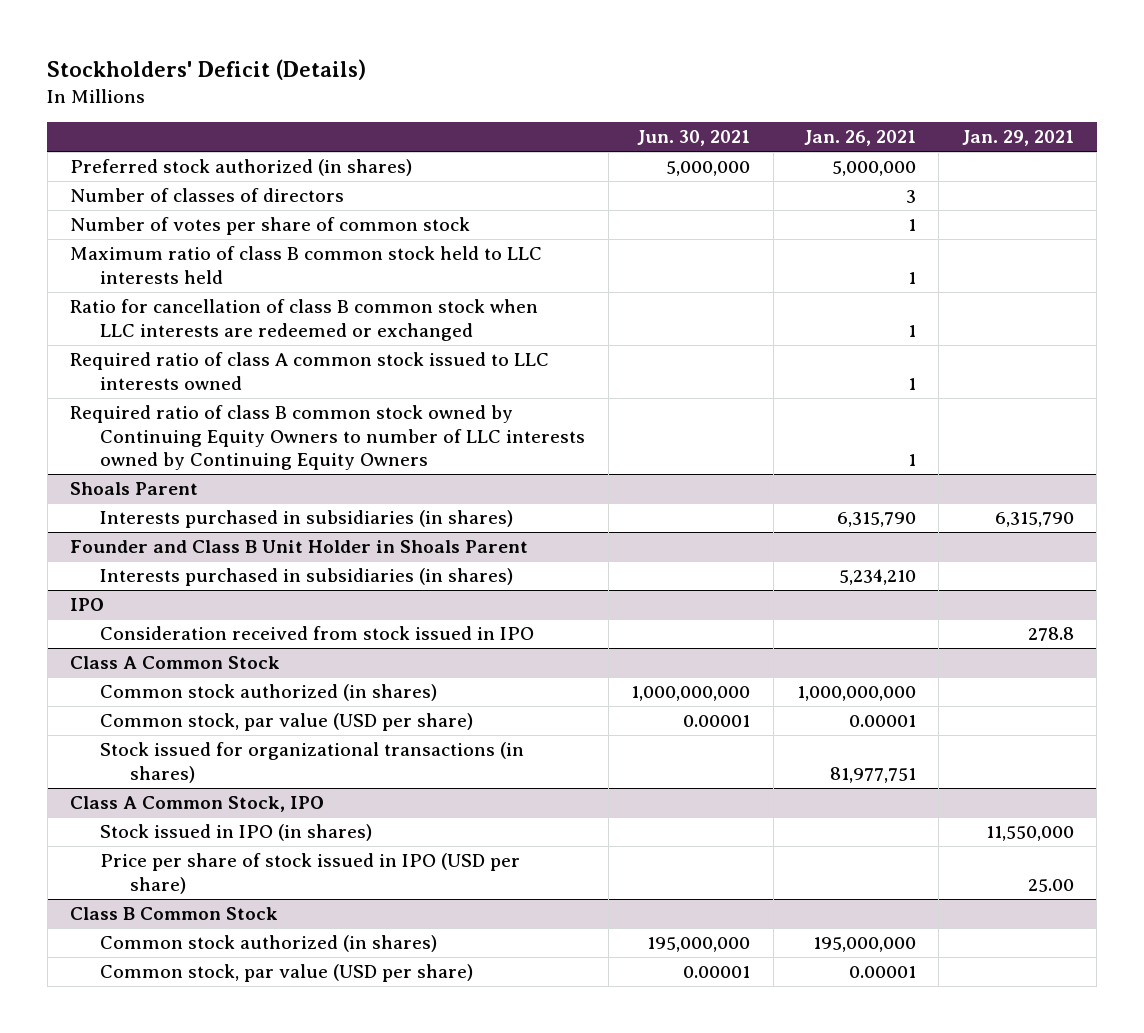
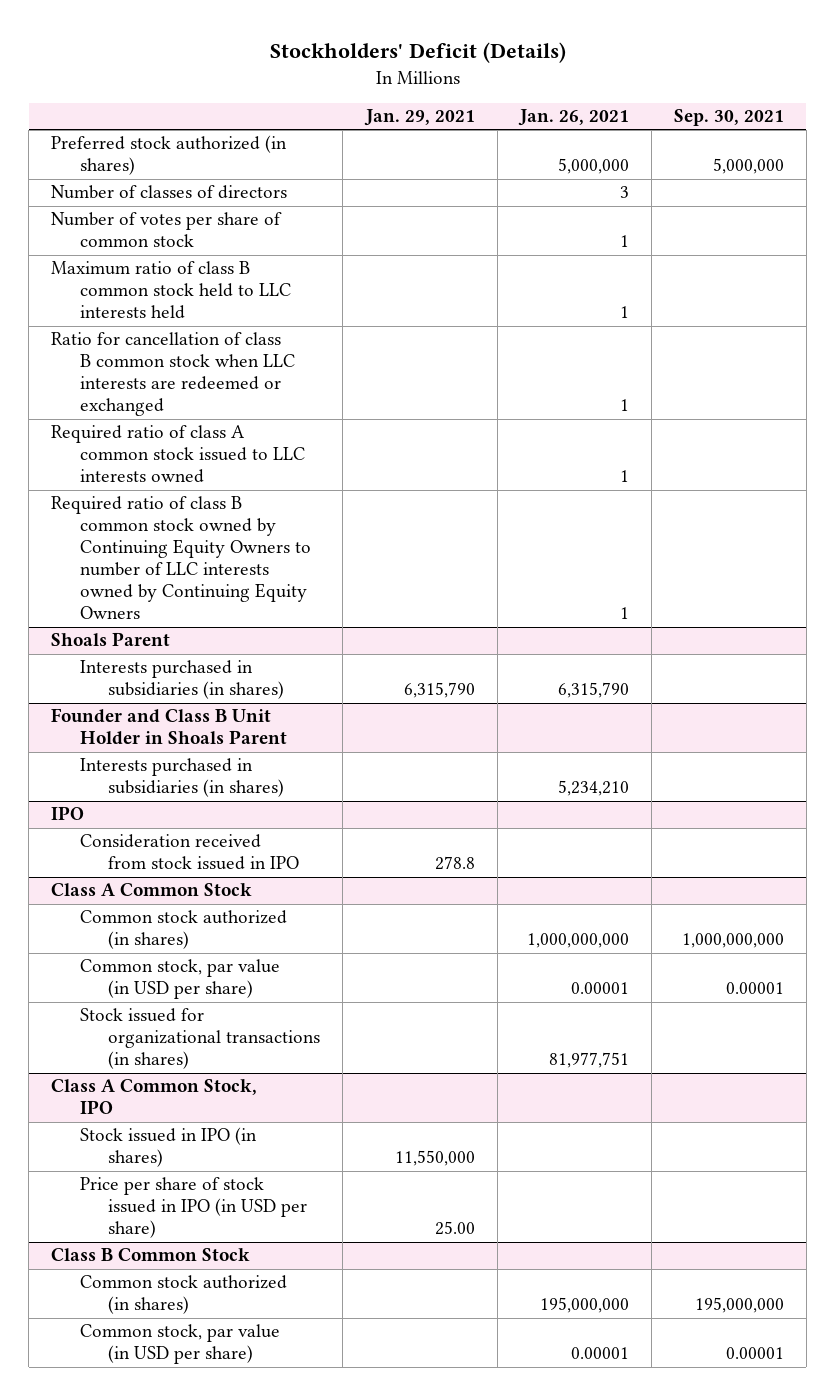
- | Jun. 30, 2021 | Jan. 26, 2021 | Jan. 29, 2021
+ | Jan. 29, 2021 | Jan. 26, 2021 | Sep. 30, 2021
@ Class A Common Stock
- Common stock, par value (USD per share) | 0.00001 | 0.00001 |
+ Common stock, par value (in USD per share) | | 0.00001 | 0.00001
@ Class A Common Stock, IPO
- Price per share of stock issued in IPO (USD per share) | | | 25.00
+ Price per share of stock issued in IPO (in USD per share) | 25.00 | |
@ Class B Common Stock
- Common stock, par value (USD per share) | 0.00001 | 0.00001 |
+ Common stock, par value (in USD per share) | | 0.00001 | 0.00001

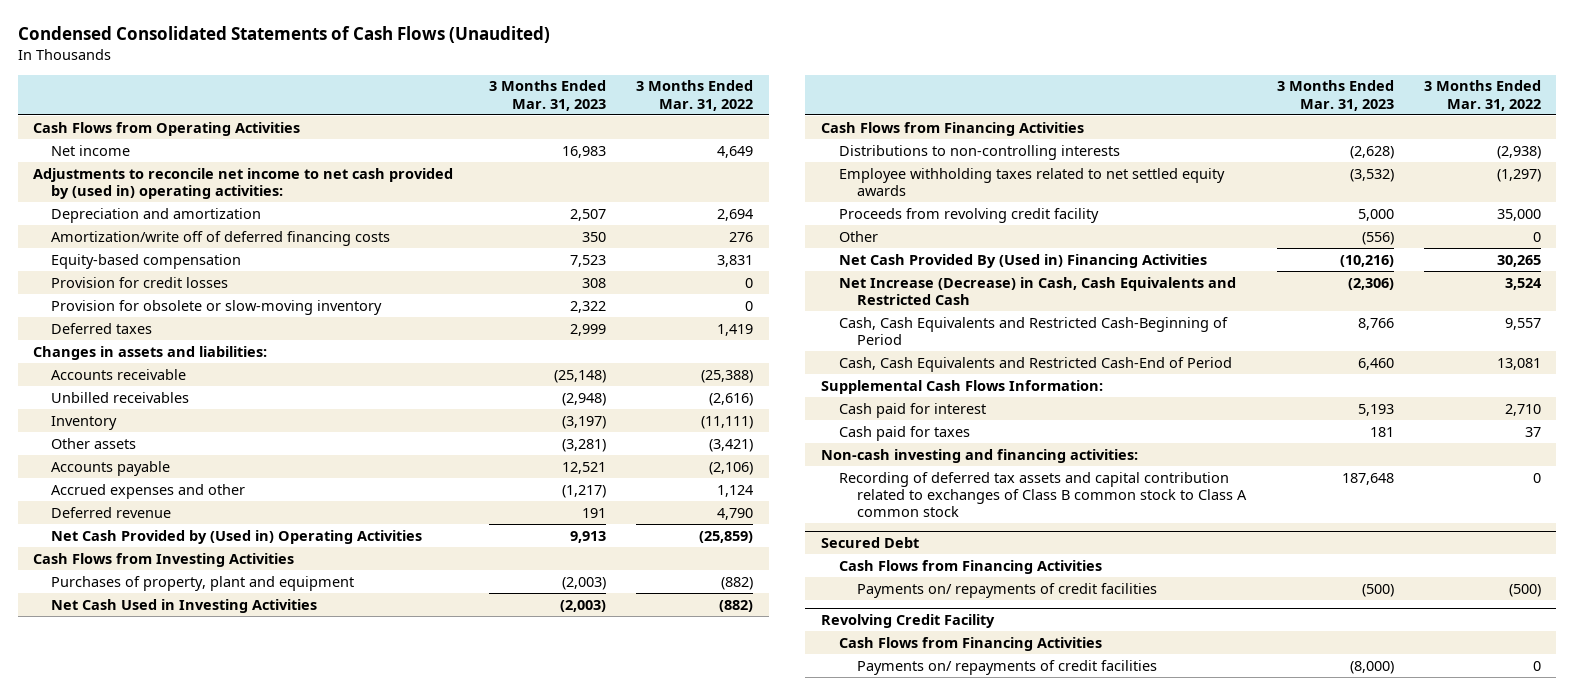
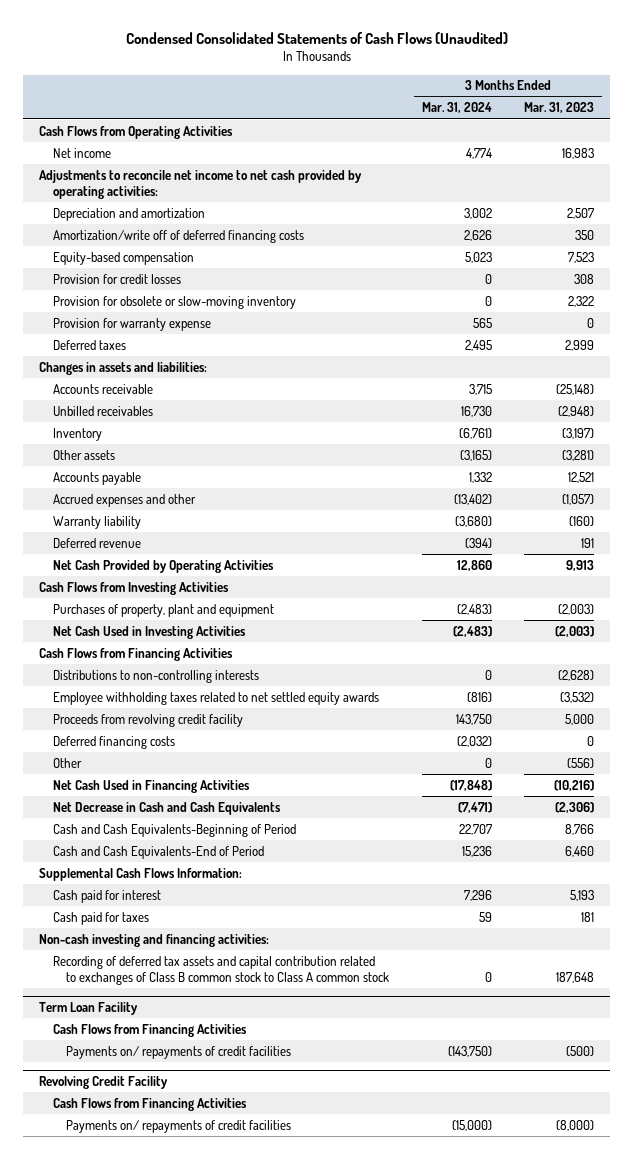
- | 3 Months Ended Mar. 31, 2023 | 3 Months Ended Mar. 31, 2022
+ | 3 Months Ended Mar. 31, 2024 | 3 Months Ended Mar. 31, 2023
- Adjustments to reconcile net income to net cash provided by (used in) operating activities:
+ Adjustments to reconcile net income to net cash provided by operating activities:
+ Provision for warranty expense | 565 | 0
- Accrued expenses and other | (1,217) | 1,124
+ Accrued expenses and other | (13,402) | (1,057)
+ Warranty liability | (3,680) | (160)
- Net Cash Provided by (Used in) Operating Activities | 9,913 | (25,859)
+ Net Cash Provided by Operating Activities | 12,860 | 9,913
+ Deferred financing costs | (2,032) | 0
- Net Cash Provided By (Used in) Financing Activities | (10,216) | 30,265
- Net Increase (Decrease) in Cash, Cash Equivalents and Restricted Cash | (2,306) | 3,524
- Cash, Cash Equivalents and Restricted Cash-Beginning of Period | 8,766 | 9,557
- Cash, Cash Equivalents and Restricted Cash-End of Period | 6,460 | 13,081
+ Net Cash Used in Financing Activities | (17,848) | (10,216)
+ Net Decrease in Cash and Cash Equivalents | (7,471) | (2,306)
+ Cash and Cash Equivalents-Beginning of Period | 22,707 | 8,766
+ Cash and Cash Equivalents-End of Period | 15,236 | 6,460
- Secured Debt
+ Term Loan Facility

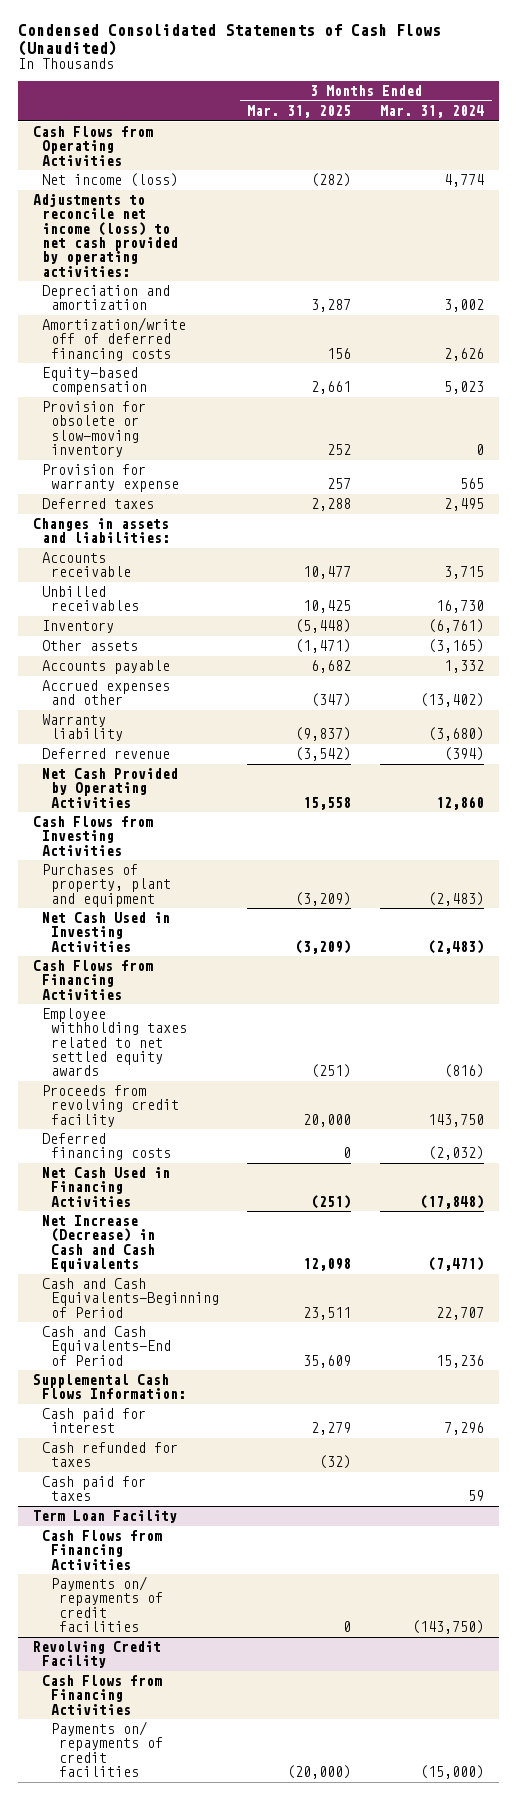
- | 3 Months Ended Mar. 31, 2024 | 3 Months Ended Mar. 31, 2023
+ | 3 Months Ended Mar. 31, 2025 | 3 Months Ended Mar. 31, 2024
- Net income | 4,774 | 16,983
- Adjustments to reconcile net income to net cash provided by operating activities:
+ Net income (loss) | (282) | 4,774
+ Adjustments to reconcile net income (loss) to net cash provided by operating activities:
- Provision for credit losses | 0 | 308
- Distributions to non-controlling interests | 0 | (2,628)
- Other | 0 | (556)
- Net Decrease in Cash and Cash Equivalents | (7,471) | (2,306)
+ Net Increase (Decrease) in Cash and Cash Equivalents | 12,098 | (7,471)
+ Cash refunded for taxes | (32) |
- Non-cash investing and financing activities:
- Recording of deferred tax assets and capital contribution related to exchanges of Class B common stock to Class A common stock | 0 | 187,648

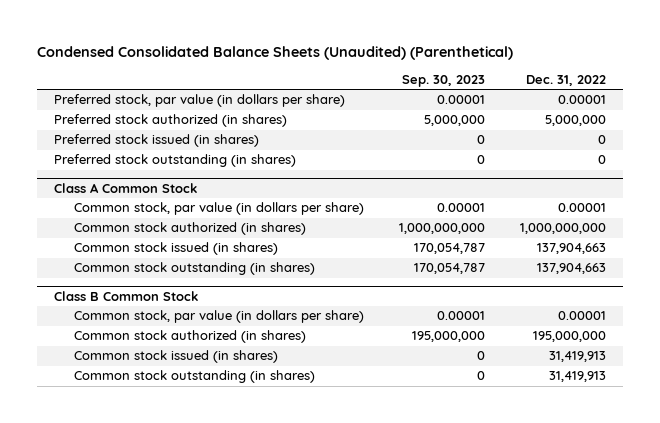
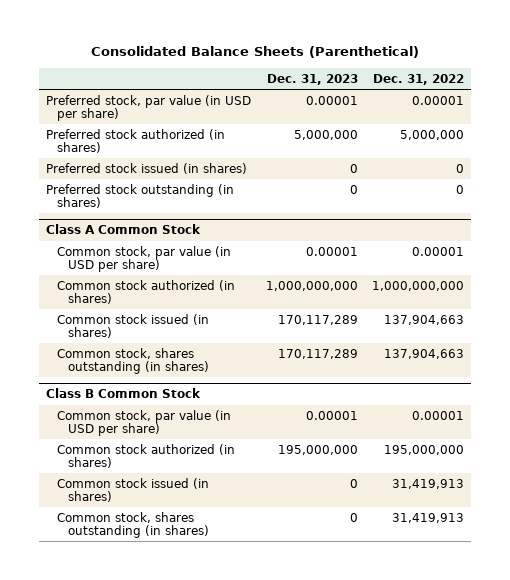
- Condensed Consolidated Balance Sheets (Unaudited) (Parenthetical)
+ Consolidated Balance Sheets (Parenthetical)
- | Sep. 30, 2023 | Dec. 31, 2022
+ | Dec. 31, 2023 | Dec. 31, 2022
- Preferred stock, par value (in dollars per share) | 0.00001 | 0.00001
+ Preferred stock, par value (in USD per share) | 0.00001 | 0.00001
@ Class A Common Stock
- Common stock, par value (in dollars per share) | 0.00001 | 0.00001
+ Common stock, par value (in USD per share) | 0.00001 | 0.00001
- Common stock outstanding (in shares) | 170,054,787 | 137,904,663
+ Common stock, shares outstanding (in shares) | 170,117,289 | 137,904,663
@ Class B Common Stock
- Common stock, par value (in dollars per share) | 0.00001 | 0.00001
+ Common stock, par value (in USD per share) | 0.00001 | 0.00001
- Common stock outstanding (in shares) | 0 | 31,419,913
+ Common stock, shares outstanding (in shares) | 0 | 31,419,913

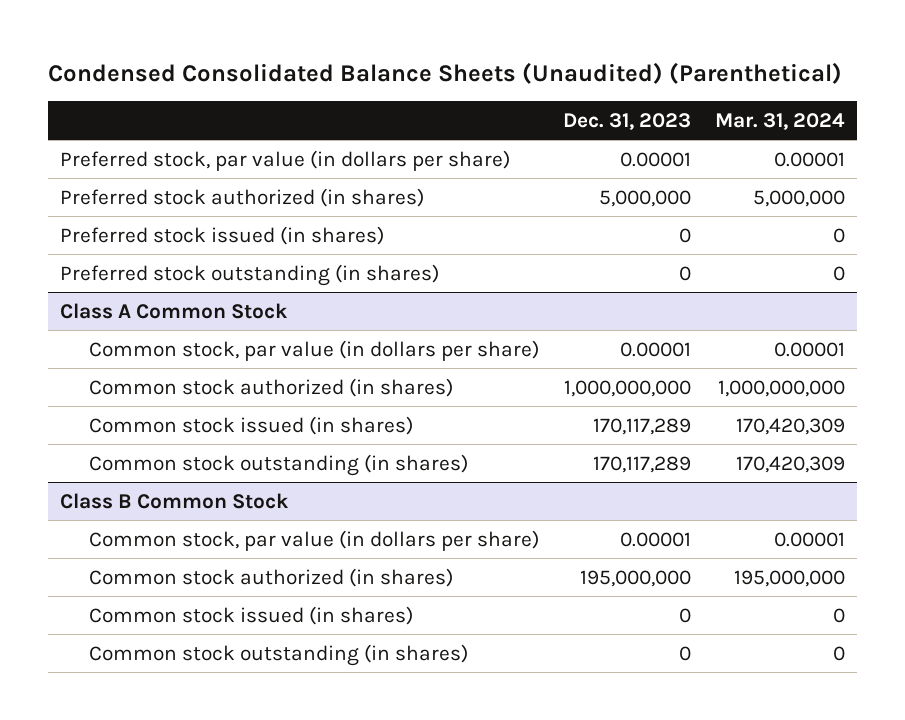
- Consolidated Balance Sheets (Parenthetical)
+ Condensed Consolidated Balance Sheets (Unaudited) (Parenthetical)
- | Dec. 31, 2023 | Dec. 31, 2022
+ | Dec. 31, 2023 | Mar. 31, 2024
- Preferred stock, par value (in USD per share) | 0.00001 | 0.00001
+ Preferred stock, par value (in dollars per share) | 0.00001 | 0.00001
@ Class A Common Stock
- Common stock, par value (in USD per share) | 0.00001 | 0.00001
+ Common stock, par value (in dollars per share) | 0.00001 | 0.00001
- Common stock, shares outstanding (in shares) | 170,117,289 | 137,904,663
+ Common stock outstanding (in shares) | 170,117,289 | 170,420,309
@ Class B Common Stock
- Common stock, par value (in USD per share) | 0.00001 | 0.00001
+ Common stock, par value (in dollars per share) | 0.00001 | 0.00001
- Common stock, shares outstanding (in shares) | 0 | 31,419,913
+ Common stock outstanding (in shares) | 0 | 0

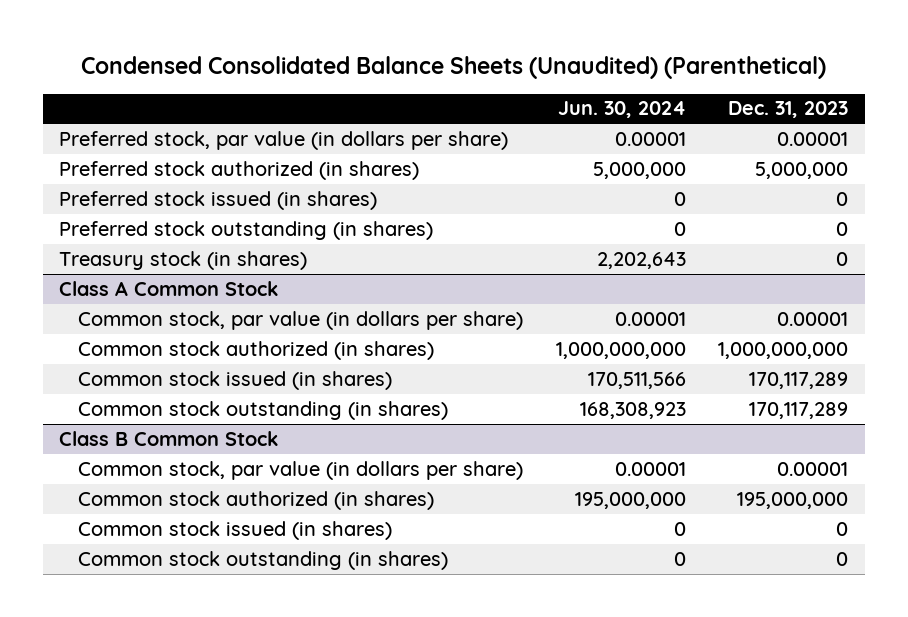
- | Dec. 31, 2023 | Mar. 31, 2024
+ | Jun. 30, 2024 | Dec. 31, 2023
+ Treasury stock (in shares) | 2,202,643 | 0

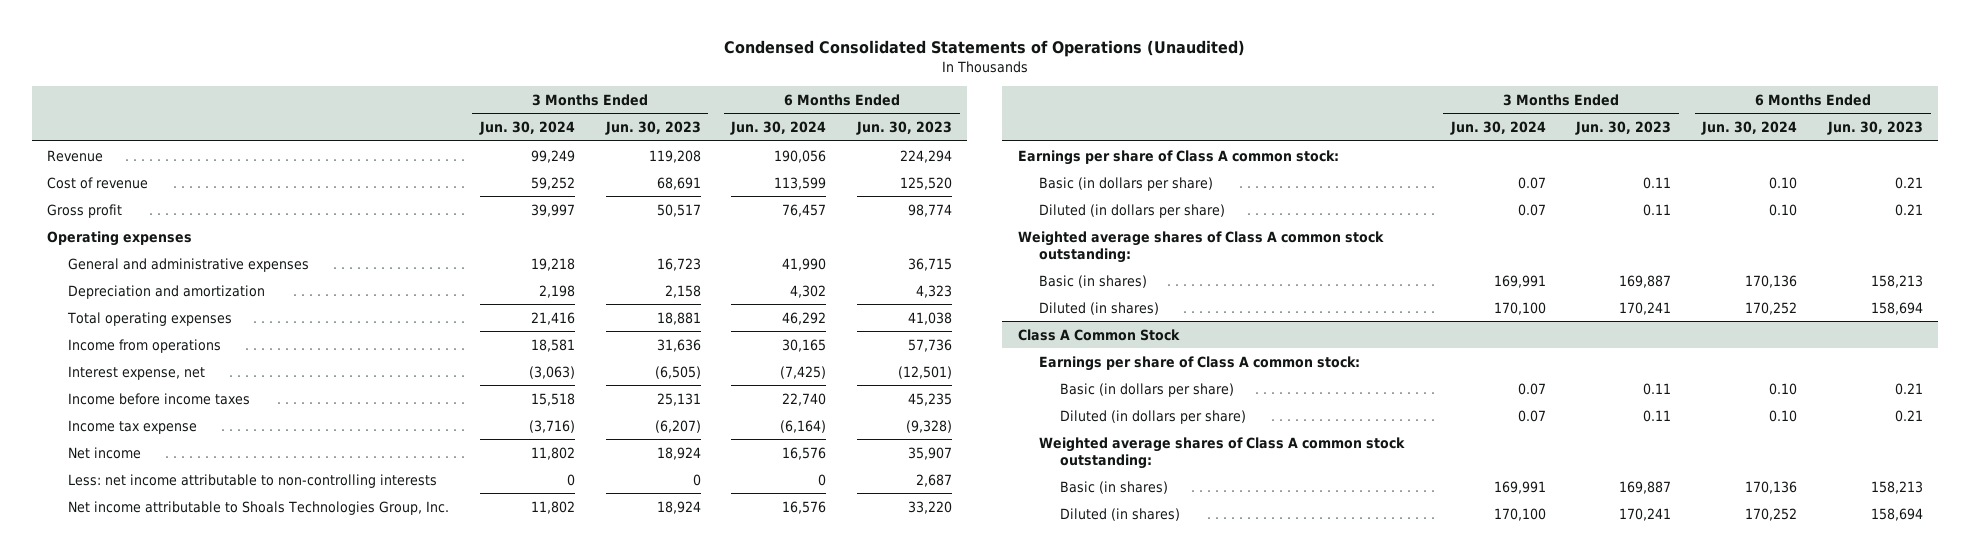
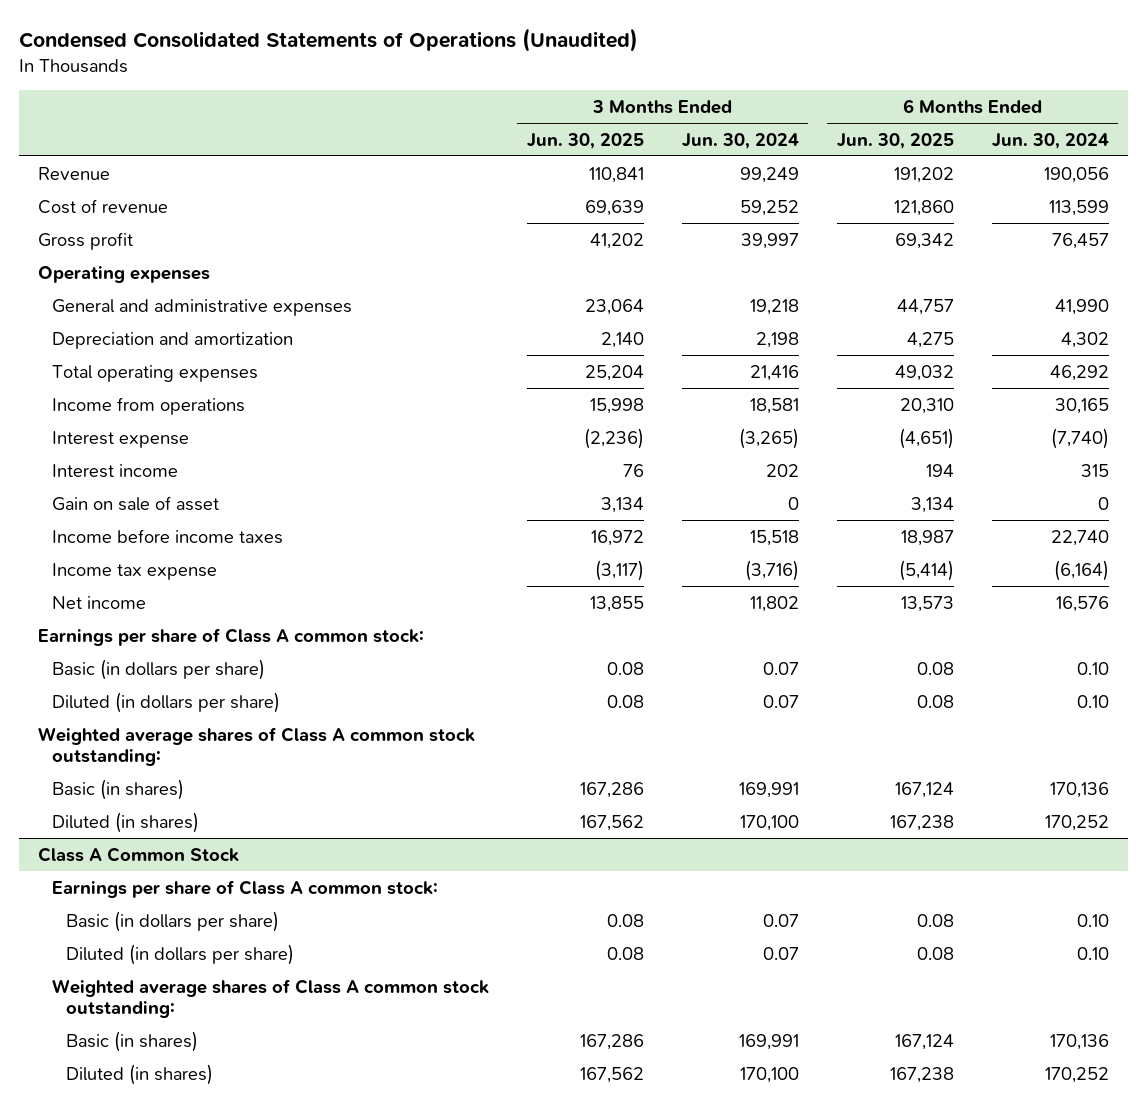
- | 3 Months Ended Jun. 30, 2024 | 3 Months Ended Jun. 30, 2023 | 6 Months Ended Jun. 30, 2024 | 6 Months Ended Jun. 30, 2023
+ | 3 Months Ended Jun. 30, 2025 | 3 Months Ended Jun. 30, 2024 | 6 Months Ended Jun. 30, 2025 | 6 Months Ended Jun. 30, 2024
- Interest expense, net | (3,063) | (6,505) | (7,425) | (12,501)
+ Interest expense | (2,236) | (3,265) | (4,651) | (7,740)
+ Interest income | 76 | 202 | 194 | 315
+ Gain on sale of asset | 3,134 | 0 | 3,134 | 0
- Less: net income attributable to non-controlling interests | 0 | 0 | 0 | 2,687
- Net income attributable to Shoals Technologies Group, Inc. | 11,802 | 18,924 | 16,576 | 33,220

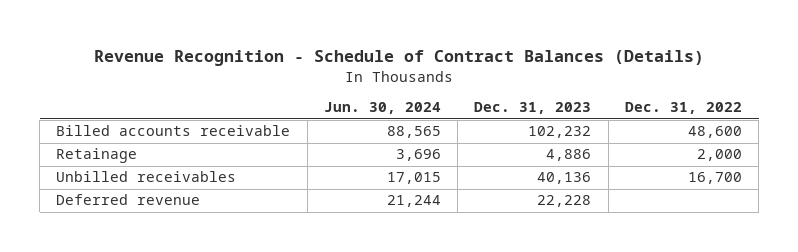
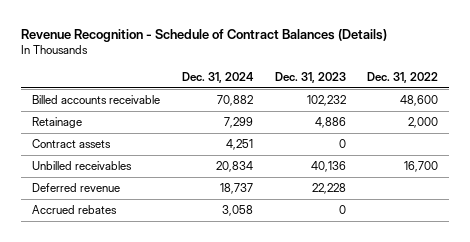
- | Jun. 30, 2024 | Dec. 31, 2023 | Dec. 31, 2022
+ | Dec. 31, 2024 | Dec. 31, 2023 | Dec. 31, 2022
+ Contract assets | 4,251 | 0 |
+ Accrued rebates | 3,058 | 0 |

